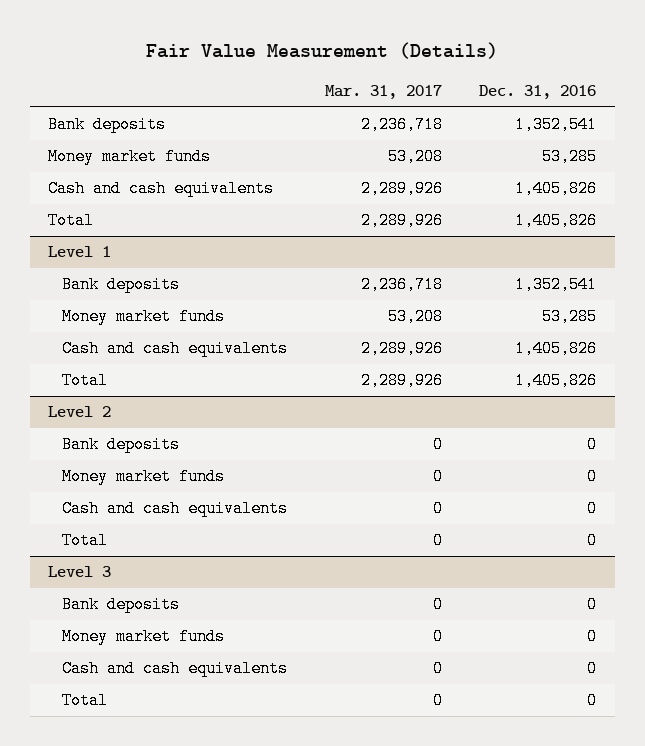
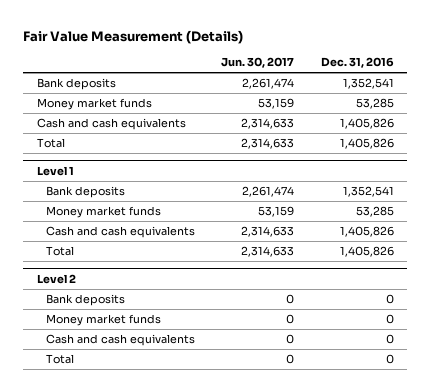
- | Mar. 31, 2017 | Dec. 31, 2016
+ | Jun. 30, 2017 | Dec. 31, 2016
- Level 3
- Bank deposits | 0 | 0
- Money market funds | 0 | 0
- Cash and cash equivalents | 0 | 0
- Total | 0 | 0

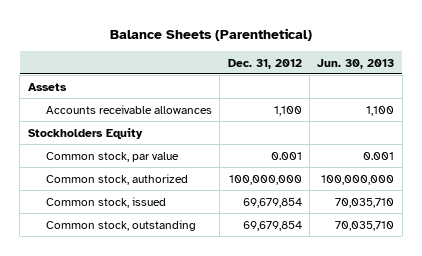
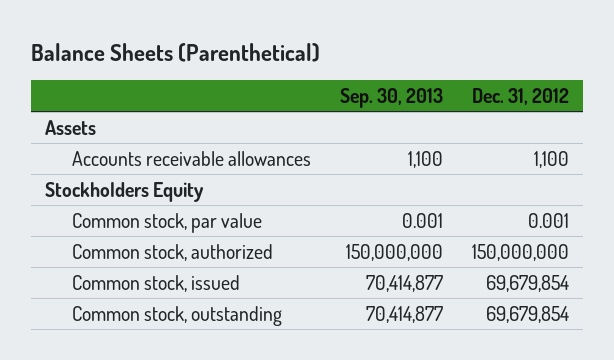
- | Dec. 31, 2012 | Jun. 30, 2013
+ | Sep. 30, 2013 | Dec. 31, 2012
- Common stock, authorized | 100,000,000 | 100,000,000
+ Common stock, authorized | 150,000,000 | 150,000,000

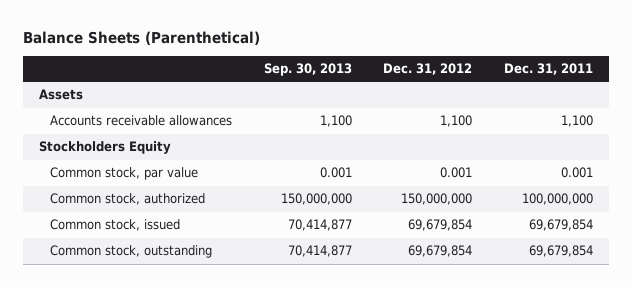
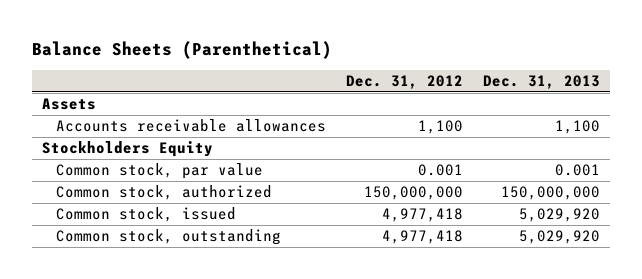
- | Sep. 30, 2013 | Dec. 31, 2012 | Dec. 31, 2011
+ | Dec. 31, 2012 | Dec. 31, 2013
- Common stock, issued | 70,414,877 | 69,679,854 | 69,679,854
- Common stock, outstanding | 70,414,877 | 69,679,854 | 69,679,854
+ Common stock, issued | 4,977,418 | 5,029,920
+ Common stock, outstanding | 4,977,418 | 5,029,920

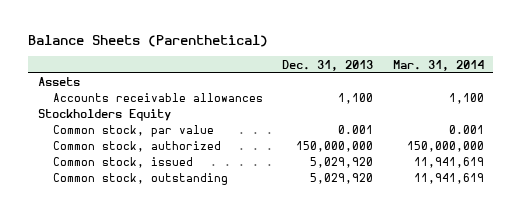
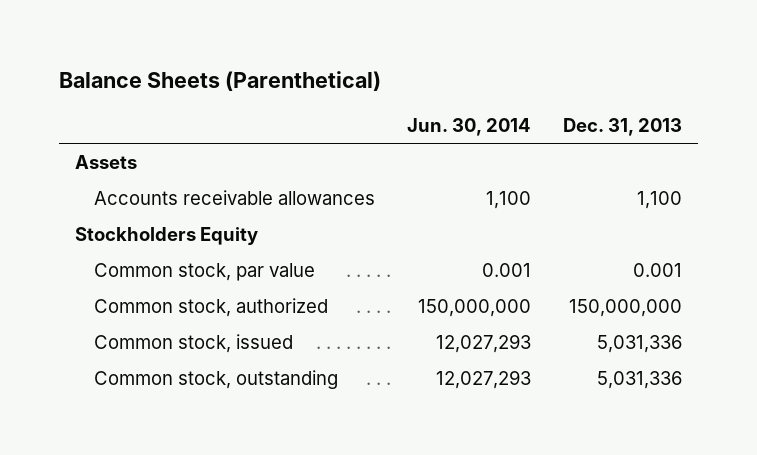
- | Dec. 31, 2013 | Mar. 31, 2014
+ | Jun. 30, 2014 | Dec. 31, 2013
- Common stock, issued | 5,029,920 | 11,941,619
- Common stock, outstanding | 5,029,920 | 11,941,619
+ Common stock, issued | 12,027,293 | 5,031,336
+ Common stock, outstanding | 12,027,293 | 5,031,336

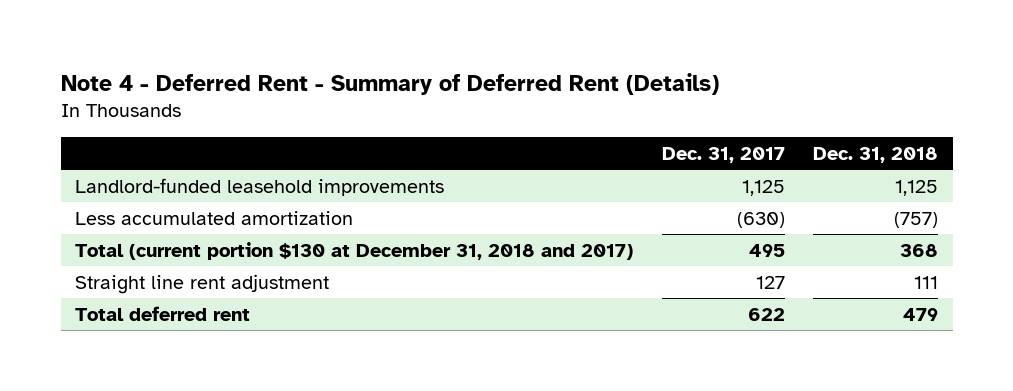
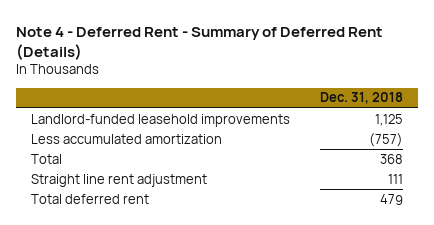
- | Dec. 31, 2017 | Dec. 31, 2018
+ | Dec. 31, 2018
- Total (current portion $130 at December 31, 2018 and 2017) | 495 | 368
+ Total | 368

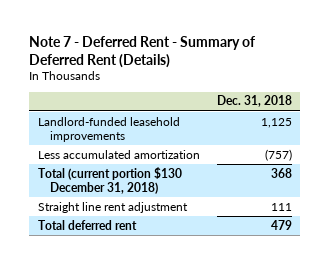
- Note 4 - Deferred Rent - Summary of Deferred Rent (Details)
+ Note 7 - Deferred Rent - Summary of Deferred Rent (Details)
- Total | 368
+ Total (current portion $130 December 31, 2018) | 368

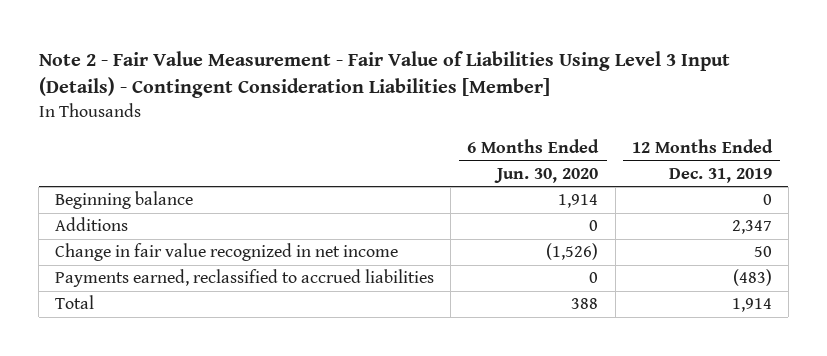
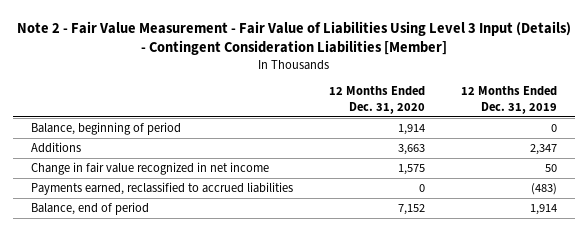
- | 6 Months Ended Jun. 30, 2020 | 12 Months Ended Dec. 31, 2019
+ | 12 Months Ended Dec. 31, 2020 | 12 Months Ended Dec. 31, 2019
- Beginning balance | 1,914 | 0
+ Balance, beginning of period | 1,914 | 0
- Total | 388 | 1,914
+ Balance, end of period | 7,152 | 1,914

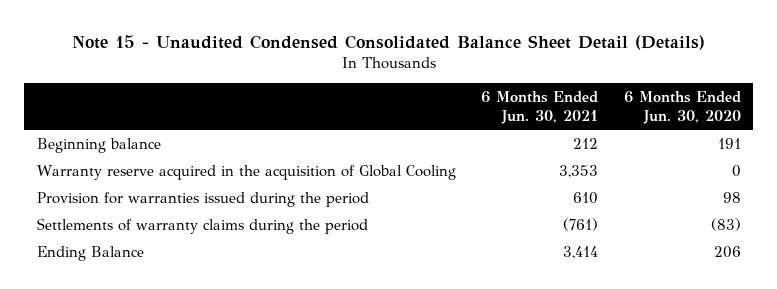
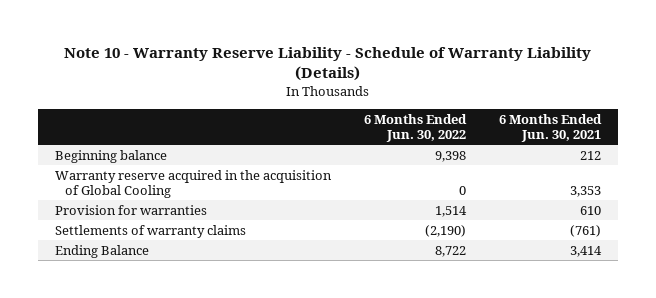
- Note 15 - Unaudited Condensed Consolidated Balance Sheet Detail (Details)
+ Note 10 - Warranty Reserve Liability - Schedule of Warranty Liability (Details)
- | 6 Months Ended Jun. 30, 2021 | 6 Months Ended Jun. 30, 2020
+ | 6 Months Ended Jun. 30, 2022 | 6 Months Ended Jun. 30, 2021
- Provision for warranties issued during the period | 610 | 98
- Settlements of warranty claims during the period | (761) | (83)
+ Provision for warranties | 1,514 | 610
+ Settlements of warranty claims | (2,190) | (761)

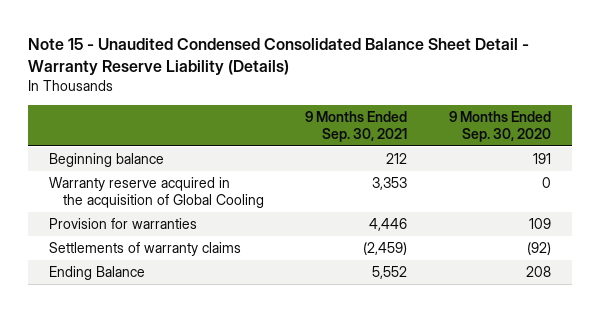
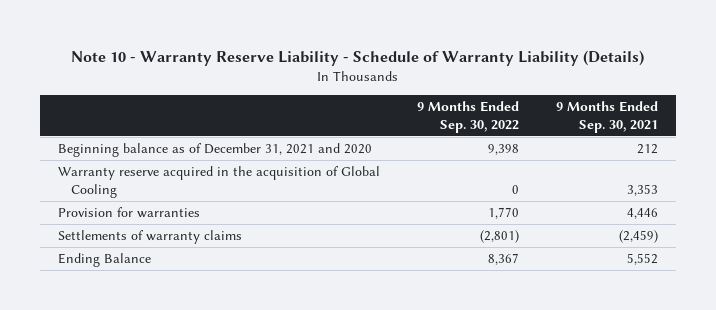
- Note 15 - Unaudited Condensed Consolidated Balance Sheet Detail - Warranty Reserve Liability (Details)
+ Note 10 - Warranty Reserve Liability - Schedule of Warranty Liability (Details)
- | 9 Months Ended Sep. 30, 2021 | 9 Months Ended Sep. 30, 2020
+ | 9 Months Ended Sep. 30, 2022 | 9 Months Ended Sep. 30, 2021
- Beginning balance | 212 | 191
+ Beginning balance as of December 31, 2021 and 2020 | 9,398 | 212

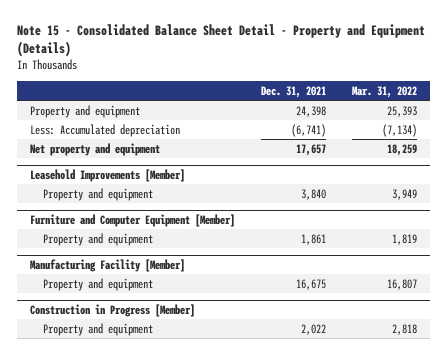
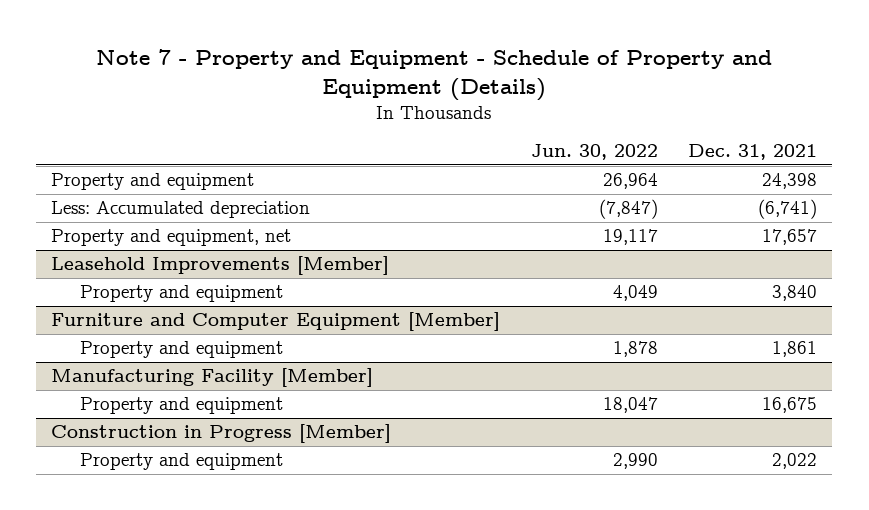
- Note 15 - Consolidated Balance Sheet Detail - Property and Equipment (Details)
+ Note 7 - Property and Equipment - Schedule of Property and Equipment (Details)
- | Dec. 31, 2021 | Mar. 31, 2022
+ | Jun. 30, 2022 | Dec. 31, 2021
- Net property and equipment | 17,657 | 18,259
+ Property and equipment, net | 19,117 | 17,657

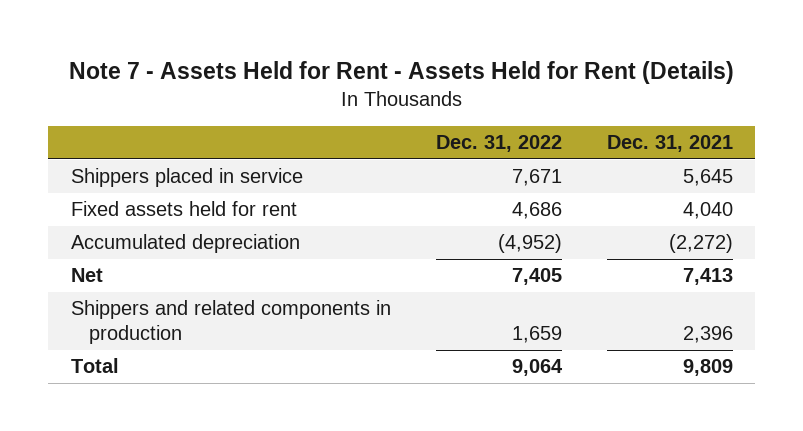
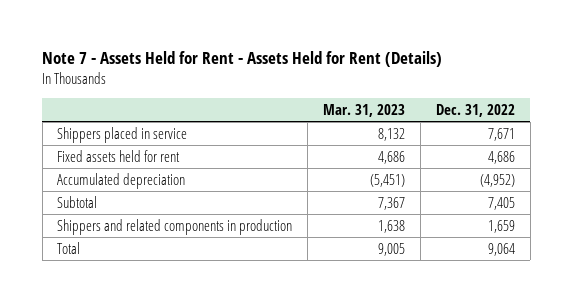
- | Dec. 31, 2022 | Dec. 31, 2021
+ | Mar. 31, 2023 | Dec. 31, 2022
- Net | 7,405 | 7,413
+ Subtotal | 7,367 | 7,405

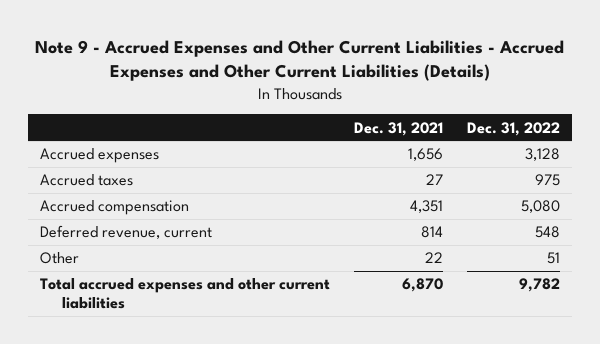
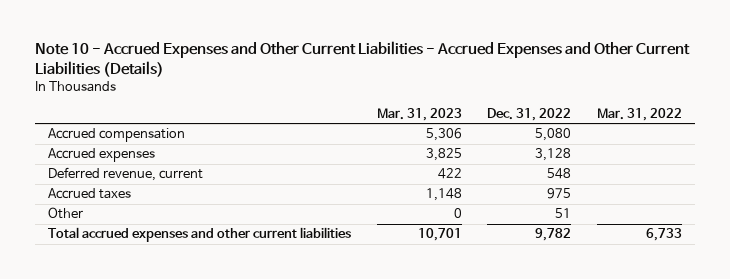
- Note 9 - Accrued Expenses and Other Current Liabilities - Accrued Expenses and Other Current Liabilities (Details)
+ Note 10 - Accrued Expenses and Other Current Liabilities - Accrued Expenses and Other Current Liabilities (Details)
- | Dec. 31, 2021 | Dec. 31, 2022
+ | Mar. 31, 2023 | Dec. 31, 2022 | Mar. 31, 2022
moved down: Accrued expenses | 3,825 | 3,128 |
moved down: Accrued taxes | 1,148 | 975 |

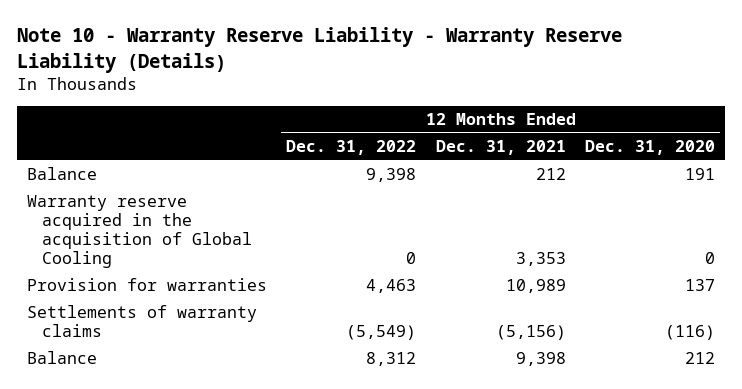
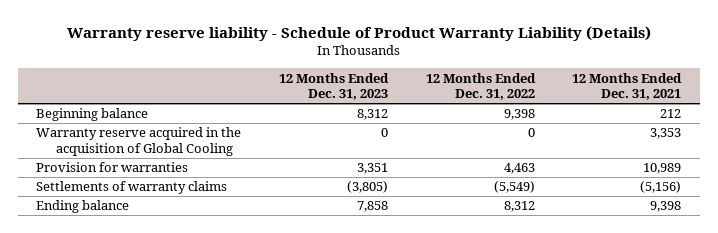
- Note 10 - Warranty Reserve Liability - Warranty Reserve Liability (Details)
+ Warranty reserve liability - Schedule of Product Warranty Liability (Details)
- | 12 Months Ended Dec. 31, 2022 | 12 Months Ended Dec. 31, 2021 | 12 Months Ended Dec. 31, 2020
+ | 12 Months Ended Dec. 31, 2023 | 12 Months Ended Dec. 31, 2022 | 12 Months Ended Dec. 31, 2021
- Balance | 9,398 | 212 | 191
+ Beginning balance | 8,312 | 9,398 | 212
- Balance | 8,312 | 9,398 | 212
+ Ending balance | 7,858 | 8,312 | 9,398

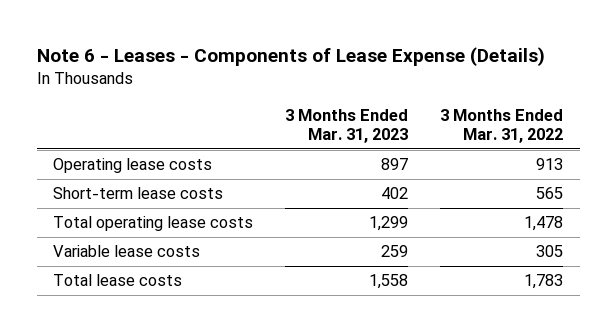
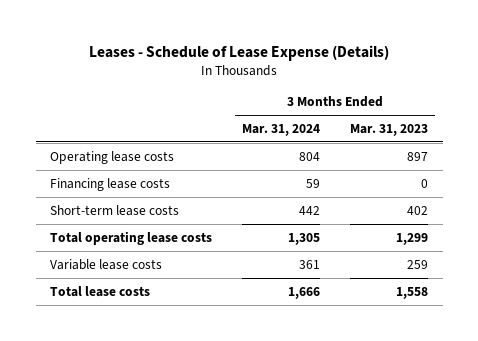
- Note 6 - Leases - Components of Lease Expense (Details)
+ Leases - Schedule of Lease Expense (Details)
- | 3 Months Ended Mar. 31, 2023 | 3 Months Ended Mar. 31, 2022
+ | 3 Months Ended Mar. 31, 2024 | 3 Months Ended Mar. 31, 2023
+ Financing lease costs | 59 | 0

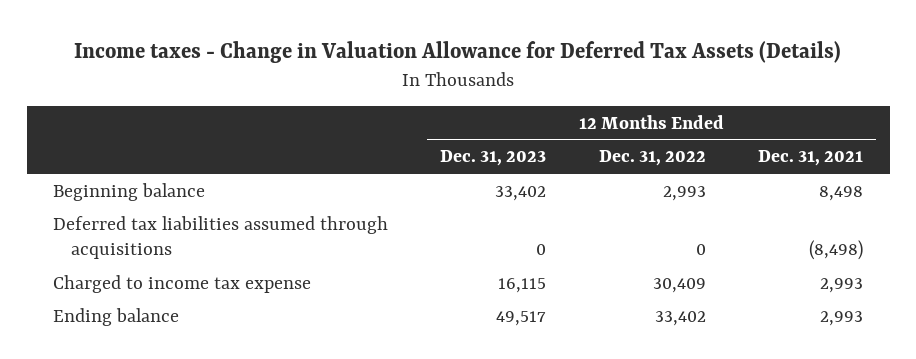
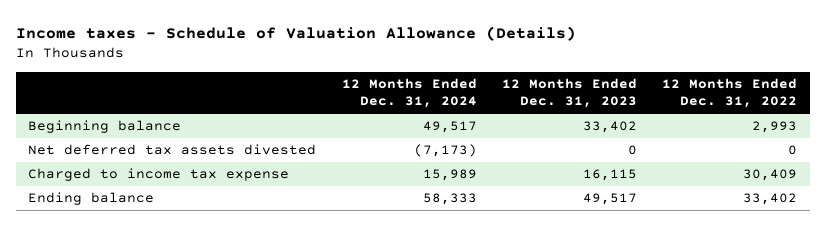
- Income taxes - Change in Valuation Allowance for Deferred Tax Assets (Details)
+ Income taxes - Schedule of Valuation Allowance (Details)
- | 12 Months Ended Dec. 31, 2023 | 12 Months Ended Dec. 31, 2022 | 12 Months Ended Dec. 31, 2021
+ | 12 Months Ended Dec. 31, 2024 | 12 Months Ended Dec. 31, 2023 | 12 Months Ended Dec. 31, 2022
- Deferred tax liabilities assumed through acquisitions | 0 | 0 | (8,498)
+ Net deferred tax assets divested | (7,173) | 0 | 0

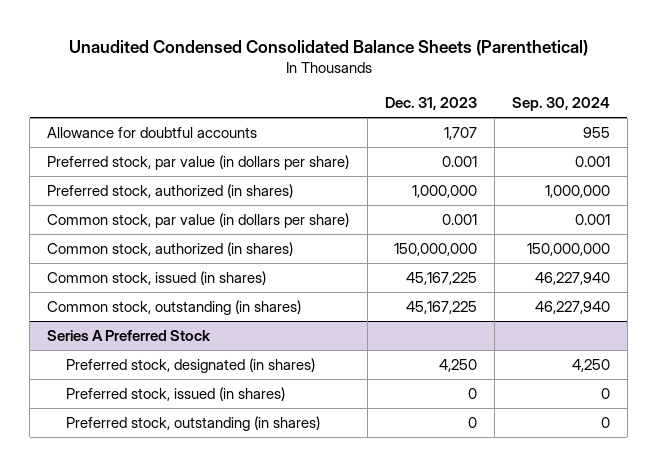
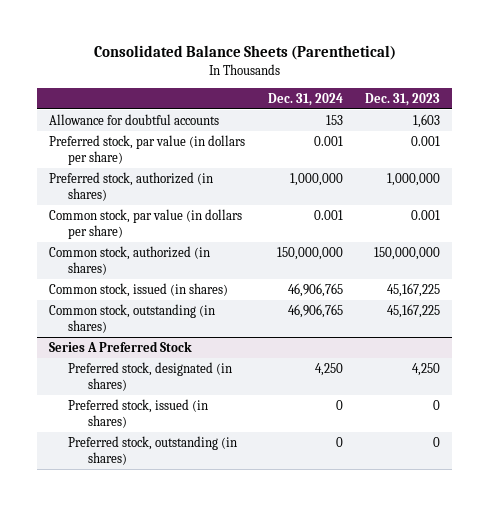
- Unaudited Condensed Consolidated Balance Sheets (Parenthetical)
+ Consolidated Balance Sheets (Parenthetical)
- | Dec. 31, 2023 | Sep. 30, 2024
+ | Dec. 31, 2024 | Dec. 31, 2023
- Allowance for doubtful accounts | 1,707 | 955
+ Allowance for doubtful accounts | 153 | 1,603

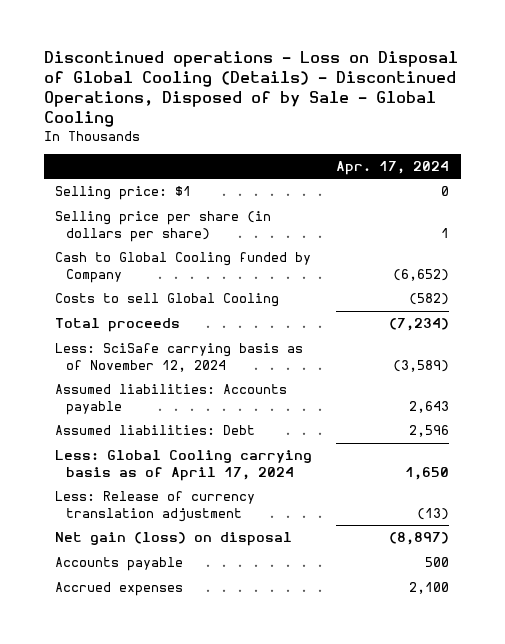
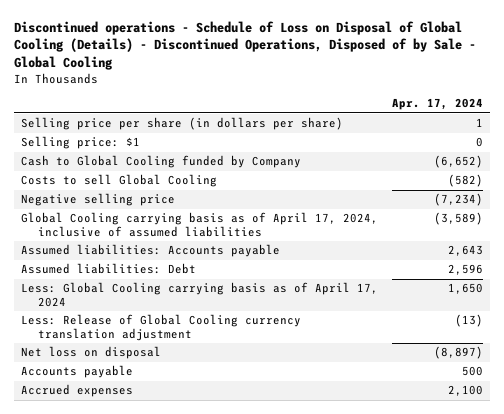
- Discontinued operations - Loss on Disposal of Global Cooling (Details) - Discontinued Operations, Disposed of by Sale - Global Cooling
+ Discontinued operations - Schedule of Loss on Disposal of Global Cooling (Details) - Discontinued Operations, Disposed of by Sale - Global Cooling
moved down: Selling price: $1 | 0
- Total proceeds | (7,234)
- Less: SciSafe carrying basis as of November 12, 2024 | (3,589)
+ Negative selling price | (7,234)
+ Global Cooling carrying basis as of April 17, 2024, inclusive of assumed liabilities | (3,589)
- Less: Release of currency translation adjustment | (13)
- Net gain (loss) on disposal | (8,897)
+ Less: Release of Global Cooling currency translation adjustment | (13)
+ Net loss on disposal | (8,897)

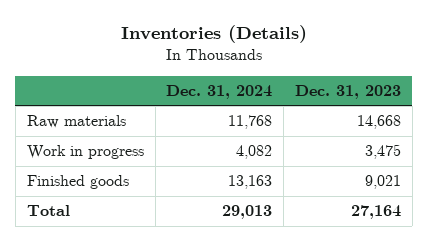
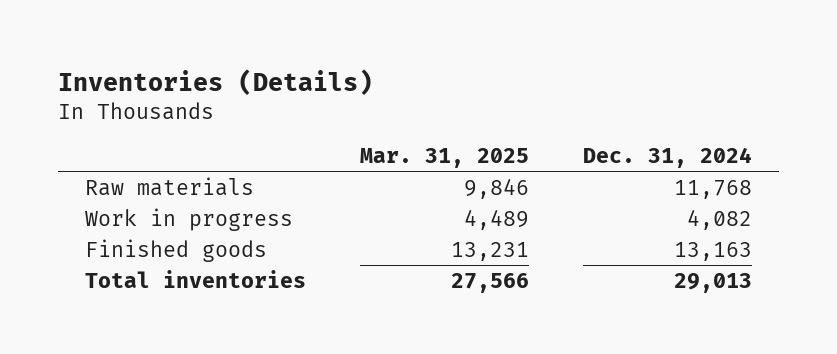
- | Dec. 31, 2024 | Dec. 31, 2023
+ | Mar. 31, 2025 | Dec. 31, 2024
- Total | 29,013 | 27,164
+ Total inventories | 27,566 | 29,013

